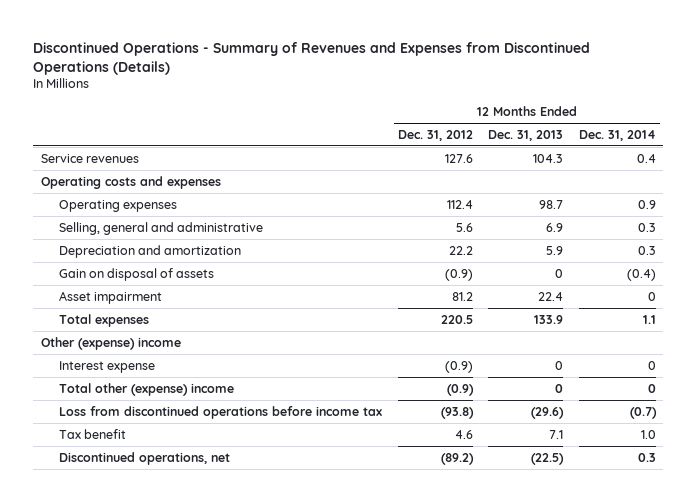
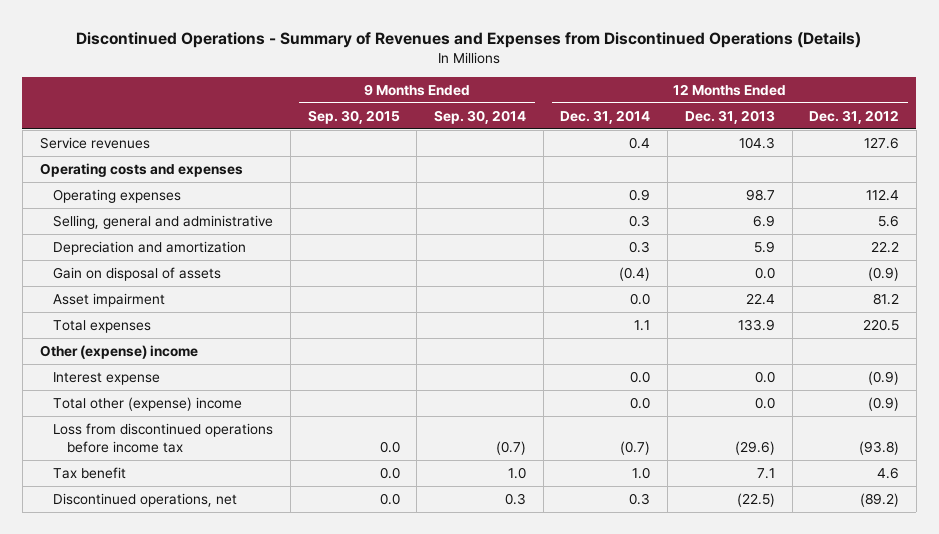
- | 12 Months Ended Dec. 31, 2012 | 12 Months Ended Dec. 31, 2013 | 12 Months Ended Dec. 31, 2014
+ | 9 Months Ended Sep. 30, 2015 | 9 Months Ended Sep. 30, 2014 | 12 Months Ended Dec. 31, 2014 | 12 Months Ended Dec. 31, 2013 | 12 Months Ended Dec. 31, 2012
- Gain on disposal of assets | (0.9) | 0 | (0.4)
- Asset impairment | 81.2 | 22.4 | 0
+ Gain on disposal of assets | | | (0.4) | 0.0 | (0.9)
+ Asset impairment | | | 0.0 | 22.4 | 81.2
- Interest expense | (0.9) | 0 | 0
- Total other (expense) income | (0.9) | 0 | 0
+ Interest expense | | | 0.0 | 0.0 | (0.9)
+ Total other (expense) income | | | 0.0 | 0.0 | (0.9)

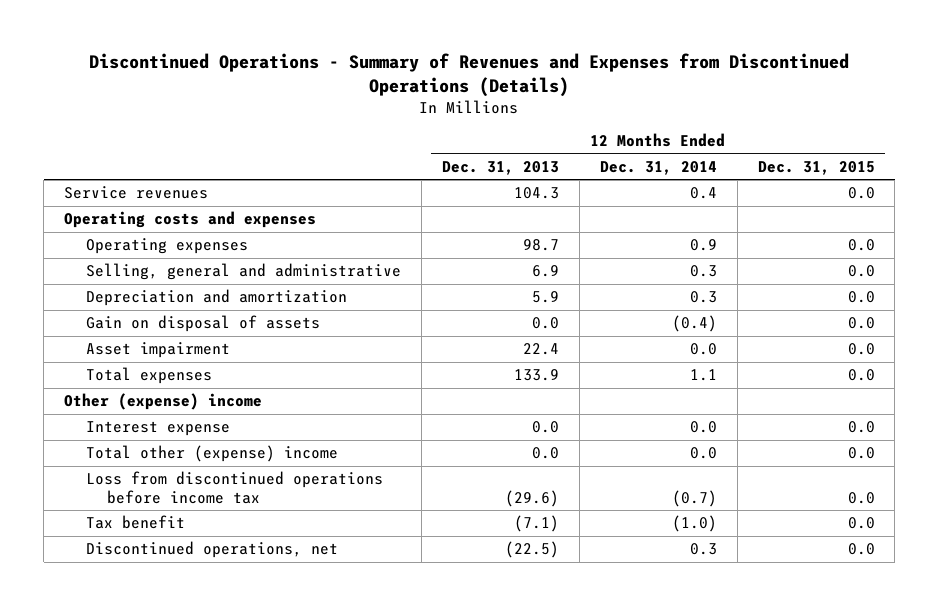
- | 9 Months Ended Sep. 30, 2015 | 9 Months Ended Sep. 30, 2014 | 12 Months Ended Dec. 31, 2014 | 12 Months Ended Dec. 31, 2013 | 12 Months Ended Dec. 31, 2012
+ | 12 Months Ended Dec. 31, 2013 | 12 Months Ended Dec. 31, 2014 | 12 Months Ended Dec. 31, 2015
- Tax benefit | 0.0 | 1.0 | 1.0 | 7.1 | 4.6
+ Tax benefit | (7.1) | (1.0) | 0.0

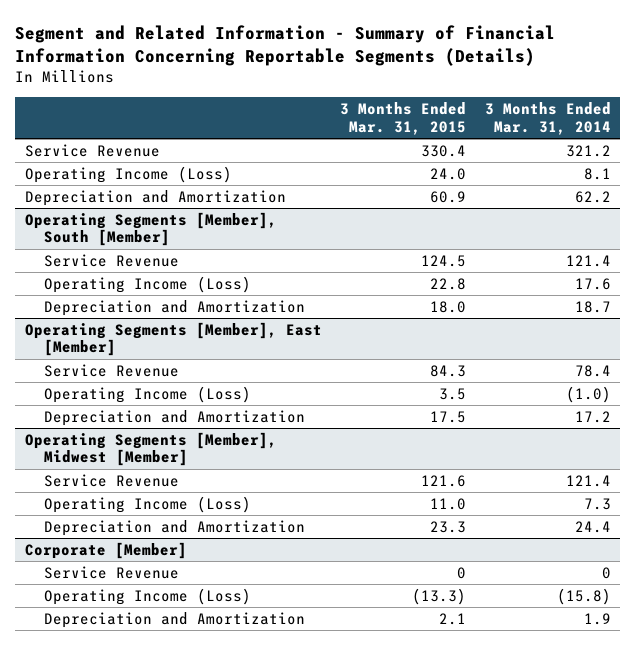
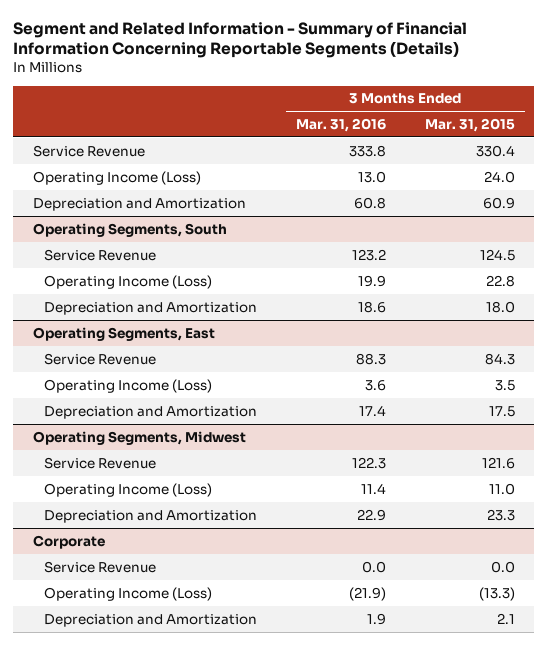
- | 3 Months Ended Mar. 31, 2015 | 3 Months Ended Mar. 31, 2014
+ | 3 Months Ended Mar. 31, 2016 | 3 Months Ended Mar. 31, 2015
- Operating Segments [Member], South [Member]
+ Operating Segments, South
- Operating Segments [Member], East [Member]
+ Operating Segments, East
- Operating Segments [Member], Midwest [Member]
+ Operating Segments, Midwest
- Corporate [Member]
- Service Revenue | 0 | 0
+ Corporate
+ Service Revenue | 0.0 | 0.0

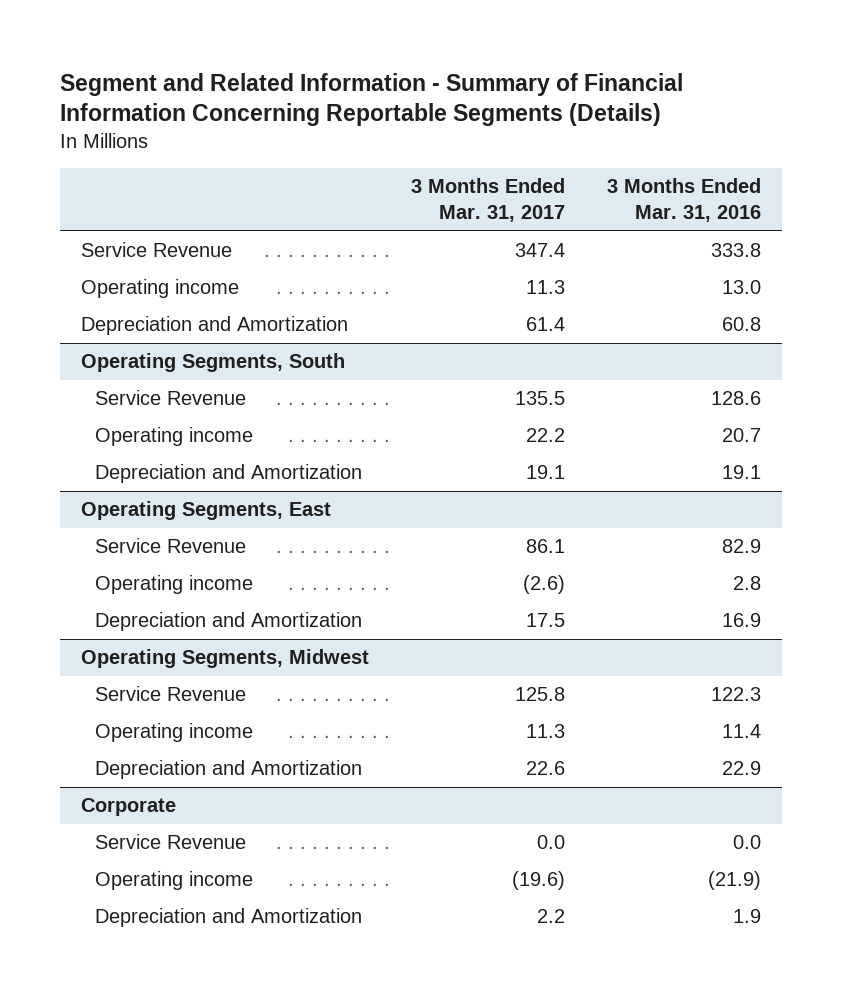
- | 3 Months Ended Mar. 31, 2016 | 3 Months Ended Mar. 31, 2015
+ | 3 Months Ended Mar. 31, 2017 | 3 Months Ended Mar. 31, 2016
- Operating Income (Loss) | 13.0 | 24.0
+ Operating income | 11.3 | 13.0
@ Operating Segments, South
- Service Revenue | 123.2 | 124.5
- Operating Income (Loss) | 19.9 | 22.8
- Depreciation and Amortization | 18.6 | 18.0
+ Service Revenue | 135.5 | 128.6
+ Operating income | 22.2 | 20.7
+ Depreciation and Amortization | 19.1 | 19.1
@ Operating Segments, East
- Service Revenue | 88.3 | 84.3
- Operating Income (Loss) | 3.6 | 3.5
- Depreciation and Amortization | 17.4 | 17.5
+ Service Revenue | 86.1 | 82.9
+ Operating income | (2.6) | 2.8
+ Depreciation and Amortization | 17.5 | 16.9
@ Operating Segments, Midwest
- Operating Income (Loss) | 11.4 | 11.0
+ Operating income | 11.3 | 11.4
@ Corporate
- Operating Income (Loss) | (21.9) | (13.3)
+ Operating income | (19.6) | (21.9)

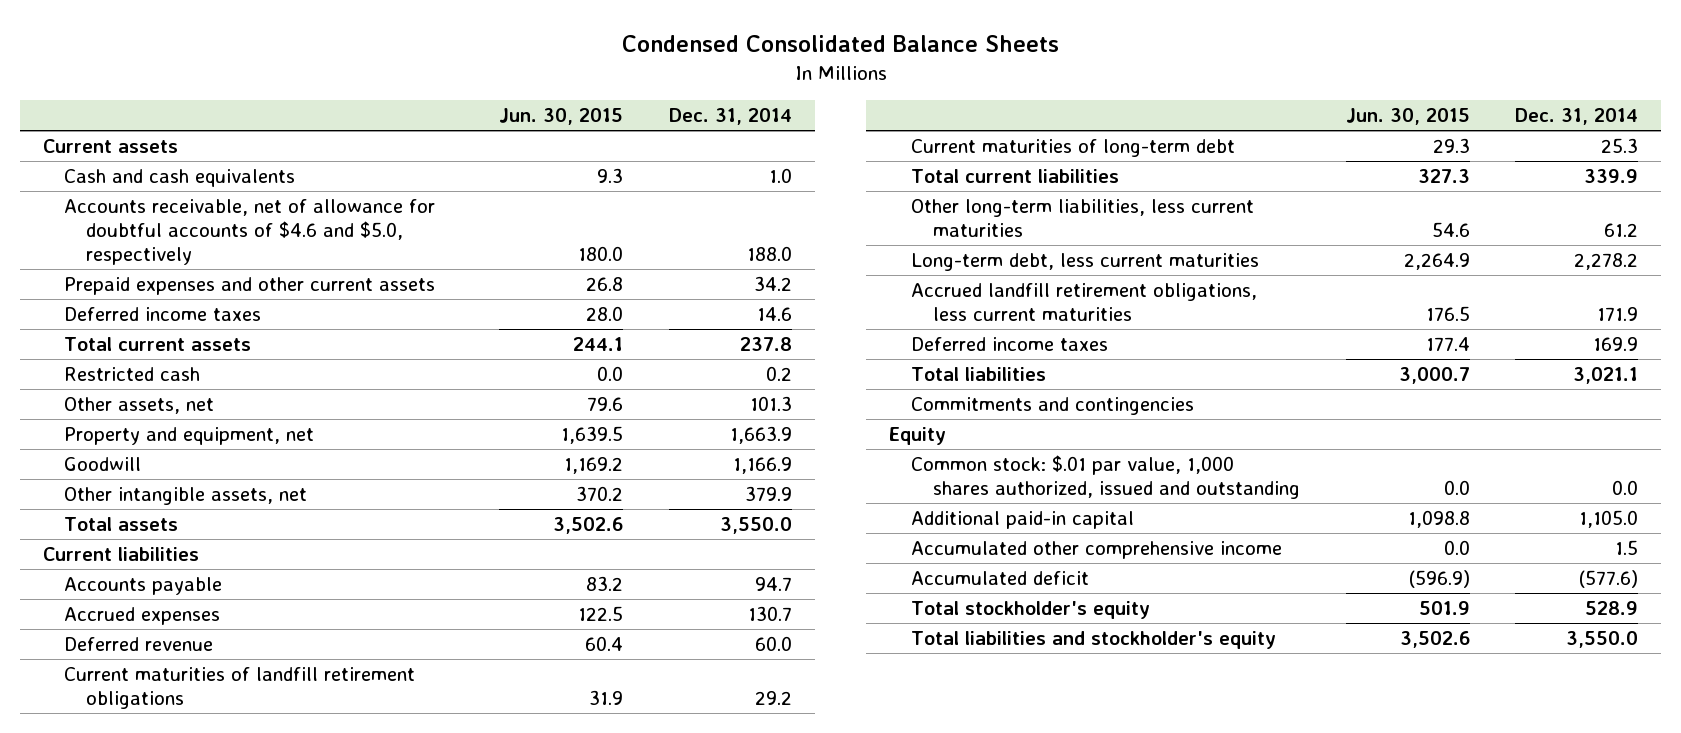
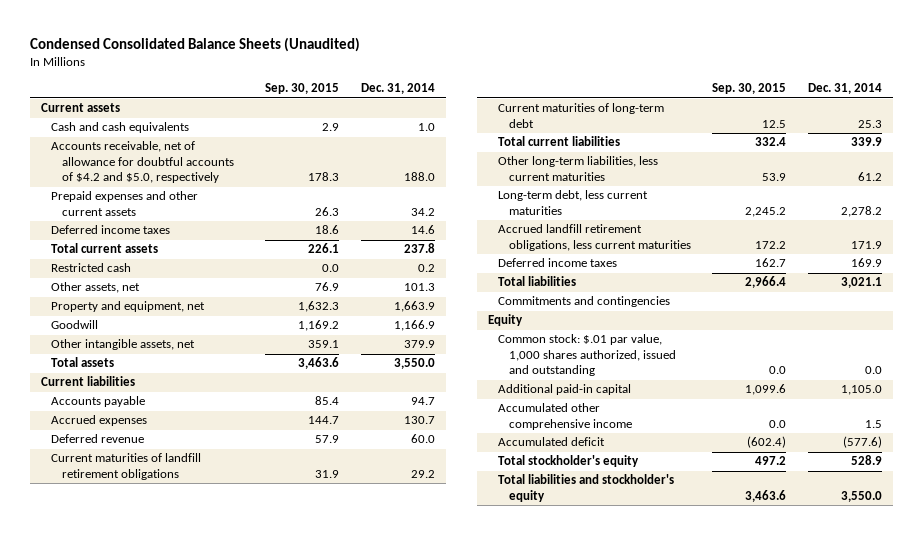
- Condensed Consolidated Balance Sheets
+ Condensed Consolidated Balance Sheets (Unaudited)
- | Jun. 30, 2015 | Dec. 31, 2014
+ | Sep. 30, 2015 | Dec. 31, 2014
- Accounts receivable, net of allowance for doubtful accounts of $4.6 and $5.0, respectively | 180.0 | 188.0
+ Accounts receivable, net of allowance for doubtful accounts of $4.2 and $5.0, respectively | 178.3 | 188.0

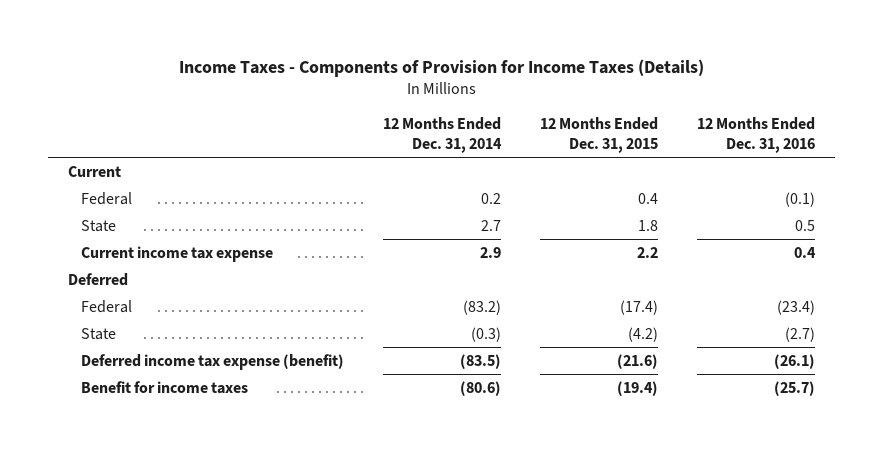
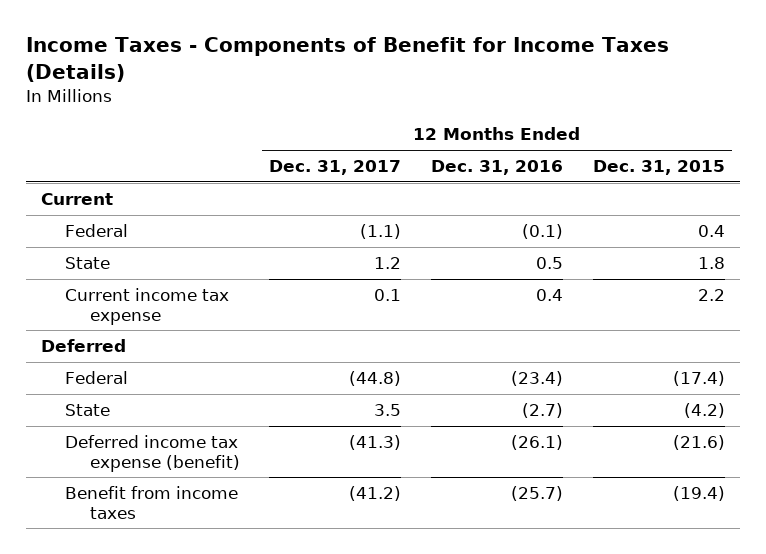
- Income Taxes - Components of Provision for Income Taxes (Details)
+ Income Taxes - Components of Benefit for Income Taxes (Details)
- | 12 Months Ended Dec. 31, 2014 | 12 Months Ended Dec. 31, 2015 | 12 Months Ended Dec. 31, 2016
+ | 12 Months Ended Dec. 31, 2017 | 12 Months Ended Dec. 31, 2016 | 12 Months Ended Dec. 31, 2015
- Benefit for income taxes | (80.6) | (19.4) | (25.7)
+ Benefit from income taxes | (41.2) | (25.7) | (19.4)

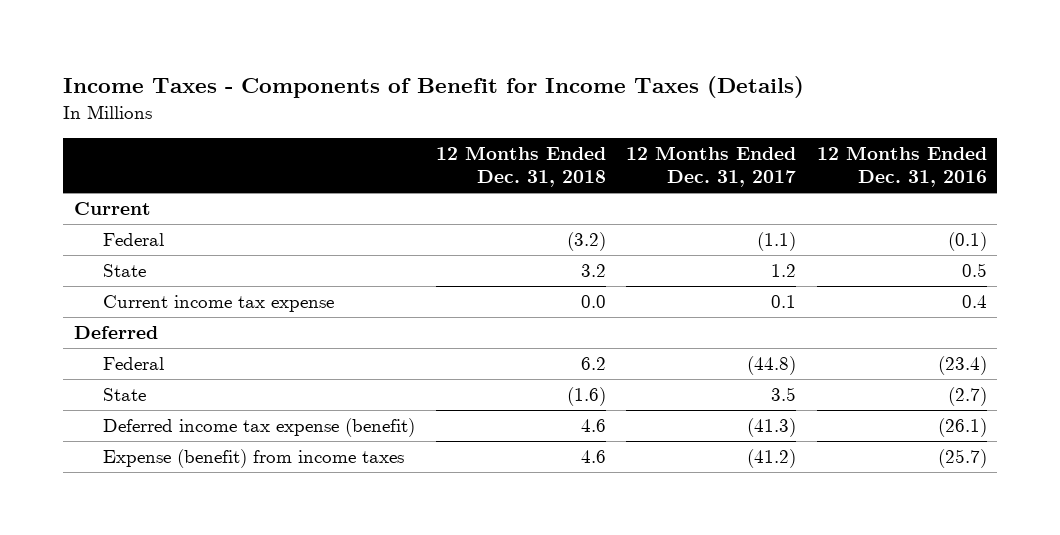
- | 12 Months Ended Dec. 31, 2017 | 12 Months Ended Dec. 31, 2016 | 12 Months Ended Dec. 31, 2015
+ | 12 Months Ended Dec. 31, 2018 | 12 Months Ended Dec. 31, 2017 | 12 Months Ended Dec. 31, 2016
- Benefit from income taxes | (41.2) | (25.7) | (19.4)
+ Expense (benefit) from income taxes | 4.6 | (41.2) | (25.7)

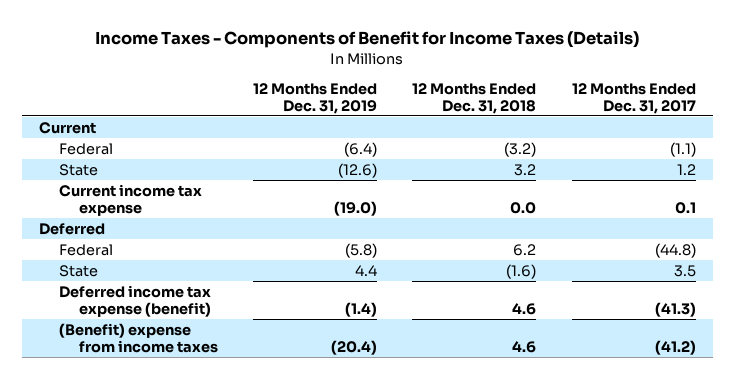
- | 12 Months Ended Dec. 31, 2018 | 12 Months Ended Dec. 31, 2017 | 12 Months Ended Dec. 31, 2016
+ | 12 Months Ended Dec. 31, 2019 | 12 Months Ended Dec. 31, 2018 | 12 Months Ended Dec. 31, 2017
- Expense (benefit) from income taxes | 4.6 | (41.2) | (25.7)
+ (Benefit) expense from income taxes | (20.4) | 4.6 | (41.2)

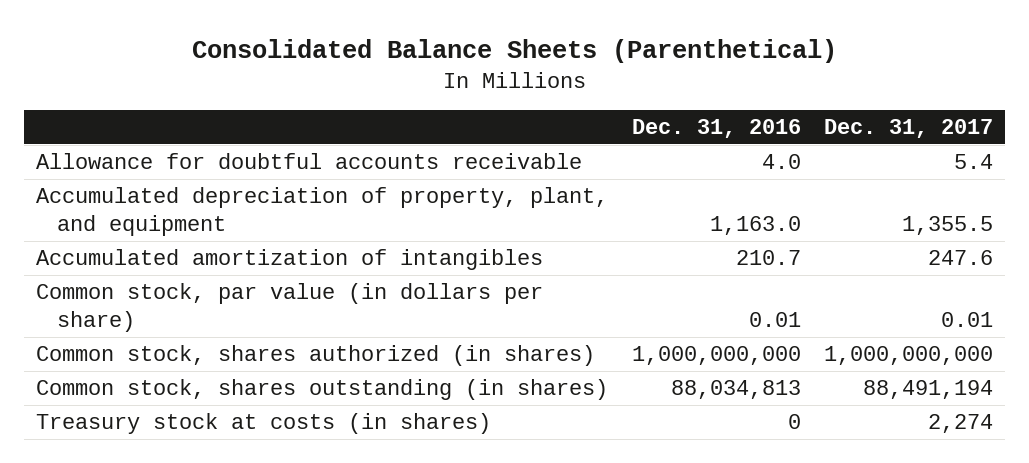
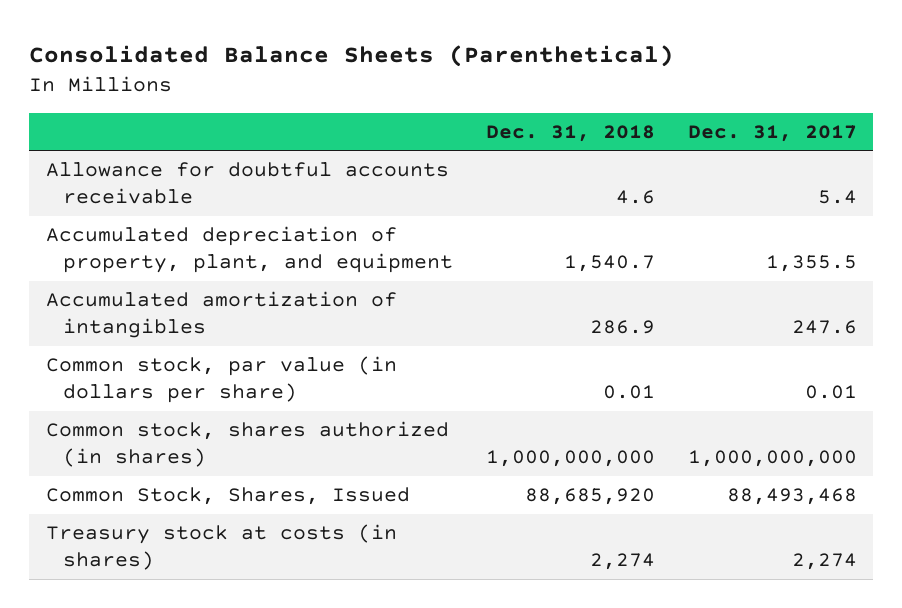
- | Dec. 31, 2016 | Dec. 31, 2017
+ | Dec. 31, 2018 | Dec. 31, 2017
- Common stock, shares outstanding (in shares) | 88,034,813 | 88,491,194
+ Common Stock, Shares, Issued | 88,685,920 | 88,493,468

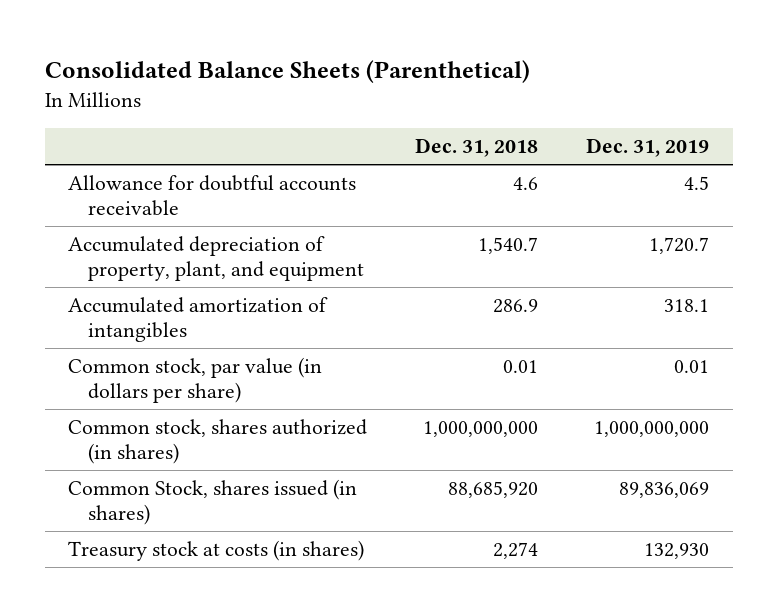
- | Dec. 31, 2018 | Dec. 31, 2017
+ | Dec. 31, 2018 | Dec. 31, 2019
- Common Stock, Shares, Issued | 88,685,920 | 88,493,468
+ Common Stock, shares issued (in shares) | 88,685,920 | 89,836,069

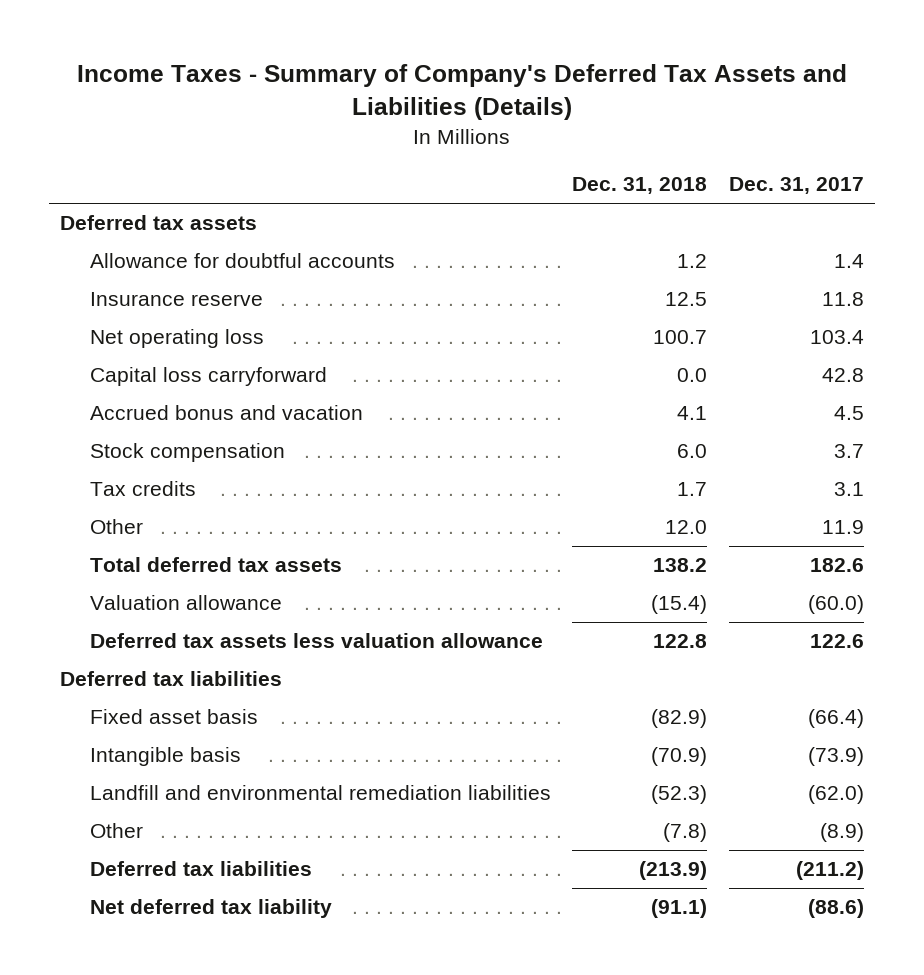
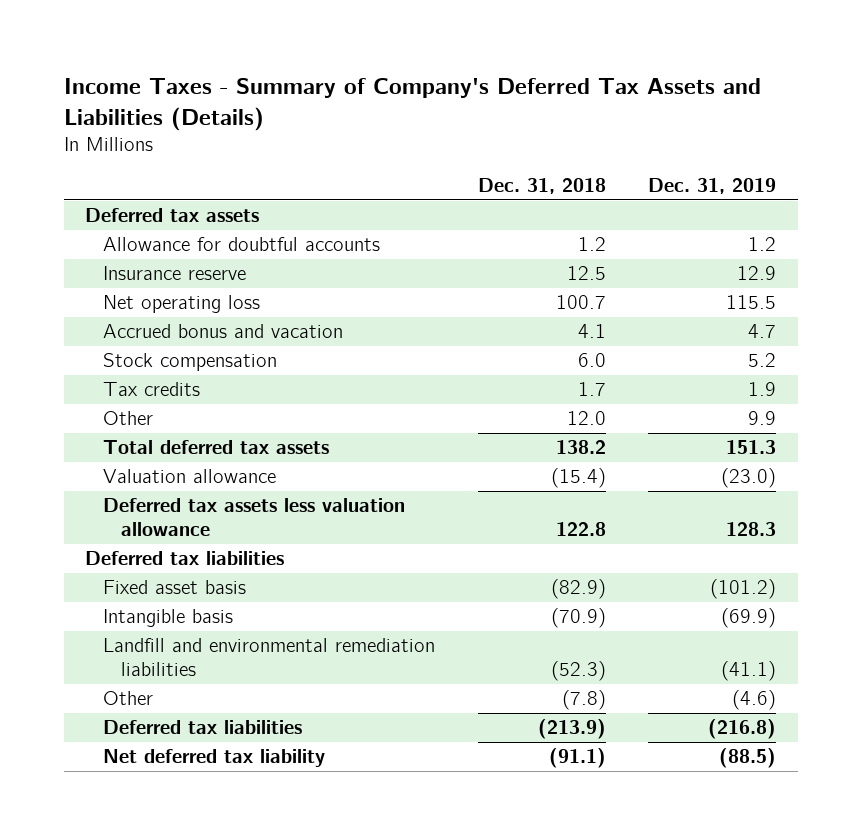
- | Dec. 31, 2018 | Dec. 31, 2017
+ | Dec. 31, 2018 | Dec. 31, 2019
- Capital loss carryforward | 0.0 | 42.8

